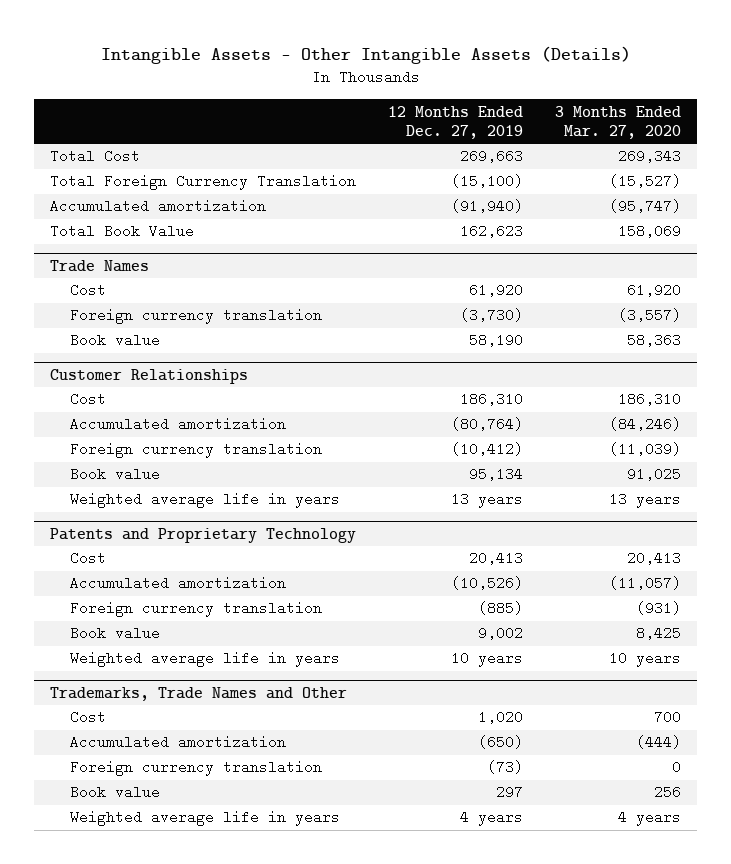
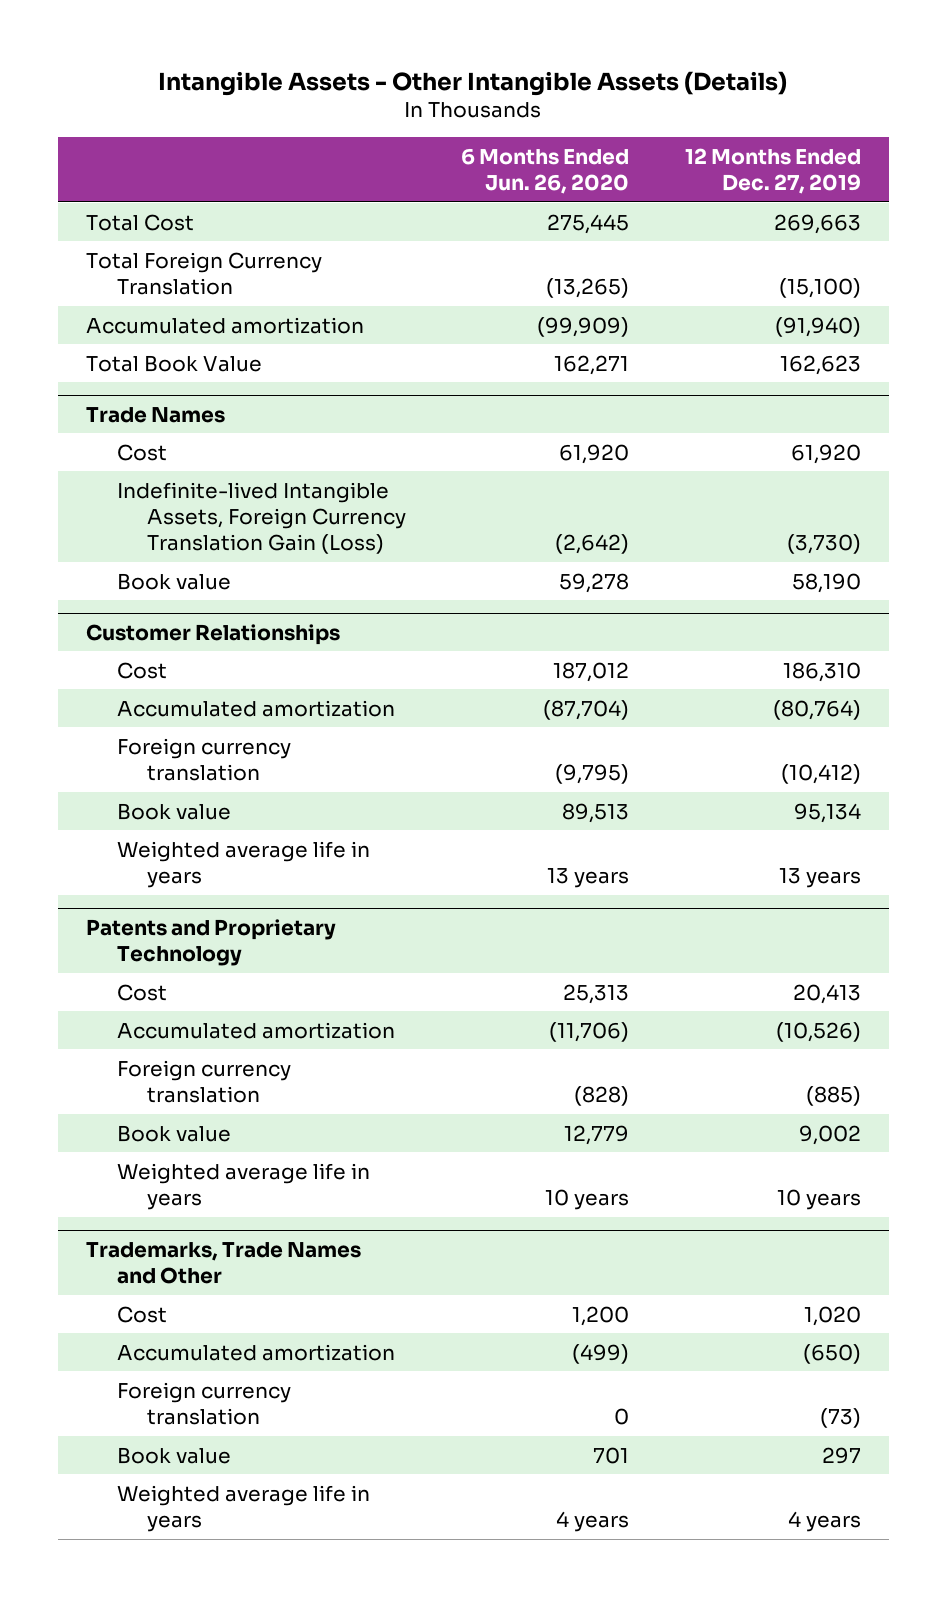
- | 12 Months Ended Dec. 27, 2019 | 3 Months Ended Mar. 27, 2020
+ | 6 Months Ended Jun. 26, 2020 | 12 Months Ended Dec. 27, 2019
@ Trade Names
- Foreign currency translation | (3,730) | (3,557)
+ Indefinite-lived Intangible Assets, Foreign Currency Translation Gain (Loss) | (2,642) | (3,730)

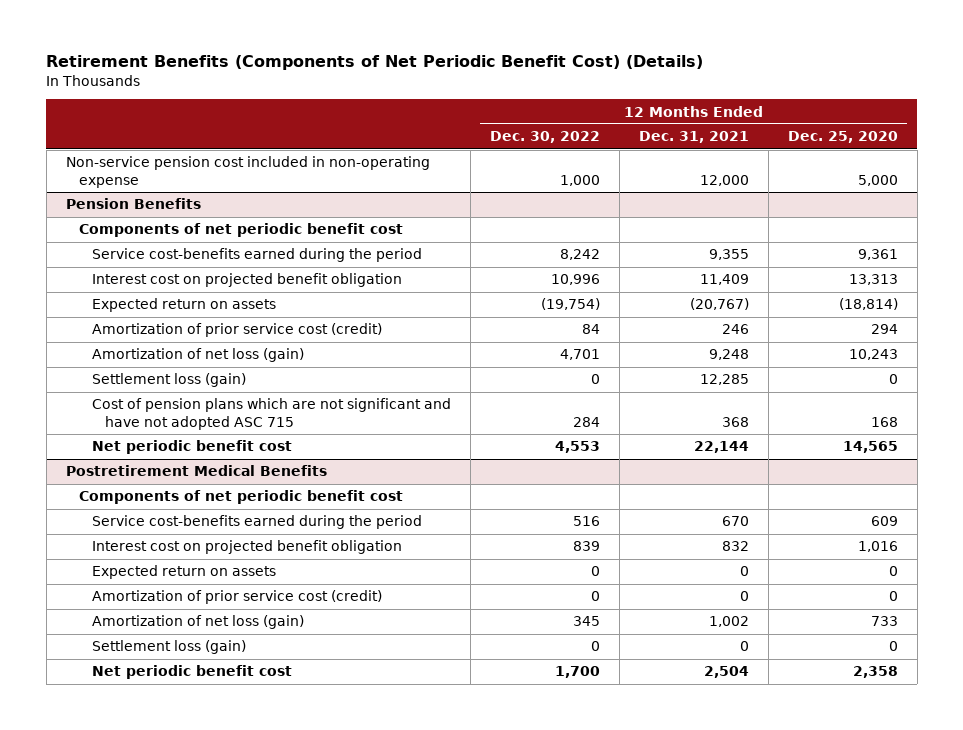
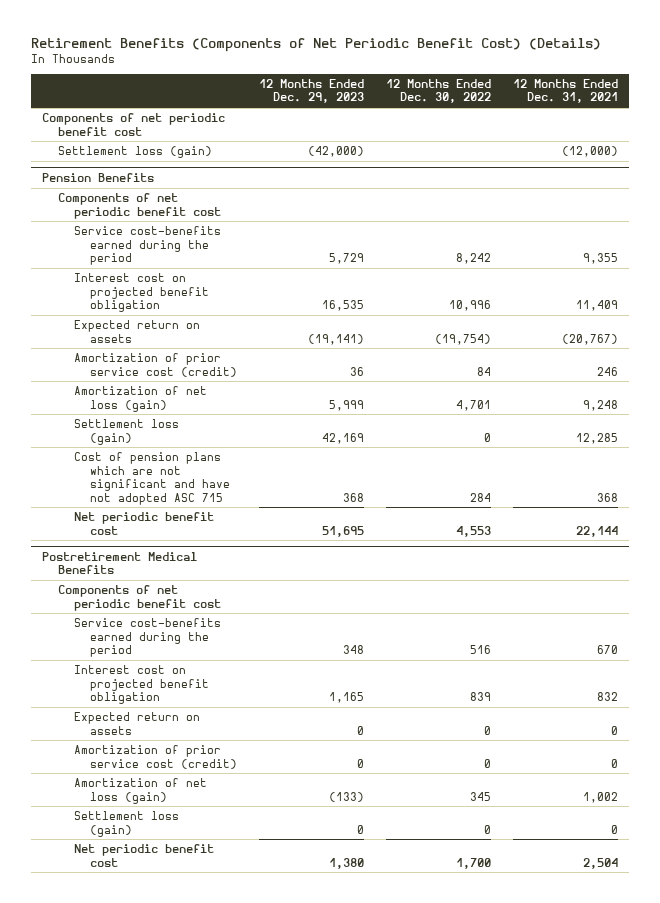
- | 12 Months Ended Dec. 30, 2022 | 12 Months Ended Dec. 31, 2021 | 12 Months Ended Dec. 25, 2020
+ | 12 Months Ended Dec. 29, 2023 | 12 Months Ended Dec. 30, 2022 | 12 Months Ended Dec. 31, 2021
- Non-service pension cost included in non-operating expense | 1,000 | 12,000 | 5,000
+ Components of net periodic benefit cost
+ Settlement loss (gain) | (42,000) | | (12,000)

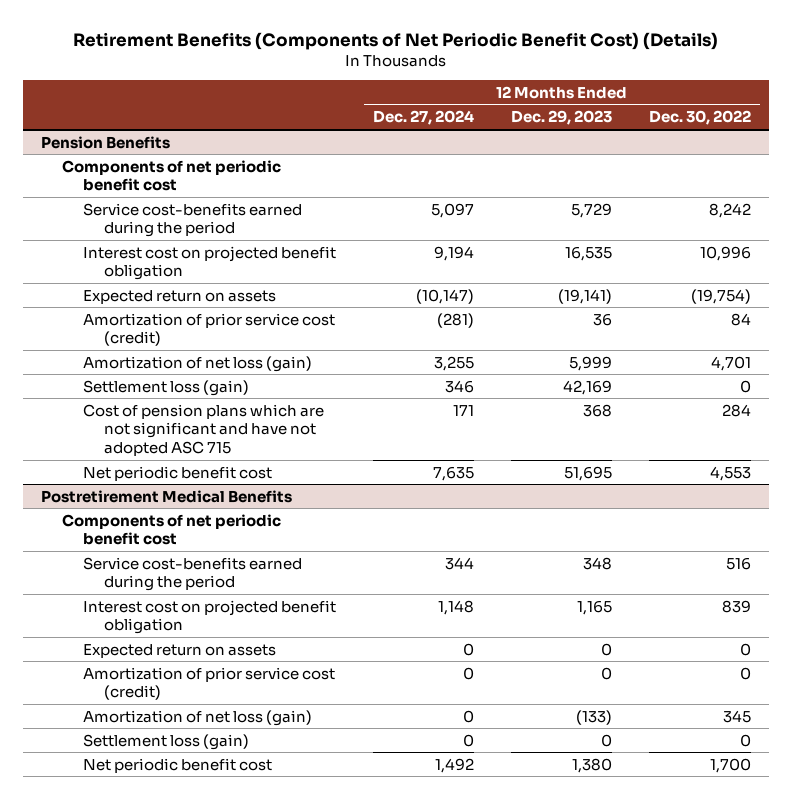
- | 12 Months Ended Dec. 29, 2023 | 12 Months Ended Dec. 30, 2022 | 12 Months Ended Dec. 31, 2021
+ | 12 Months Ended Dec. 27, 2024 | 12 Months Ended Dec. 29, 2023 | 12 Months Ended Dec. 30, 2022
- Components of net periodic benefit cost
- Settlement loss (gain) | (42,000) | | (12,000)

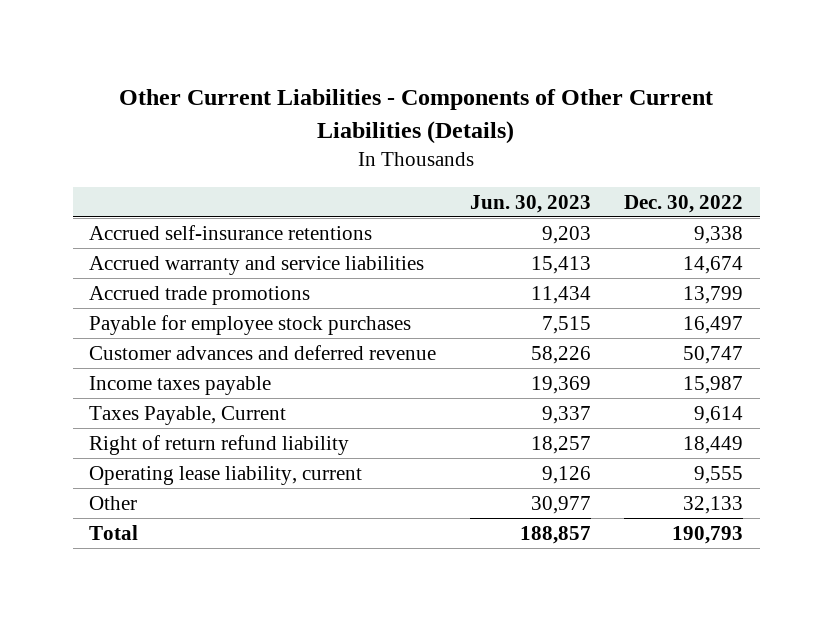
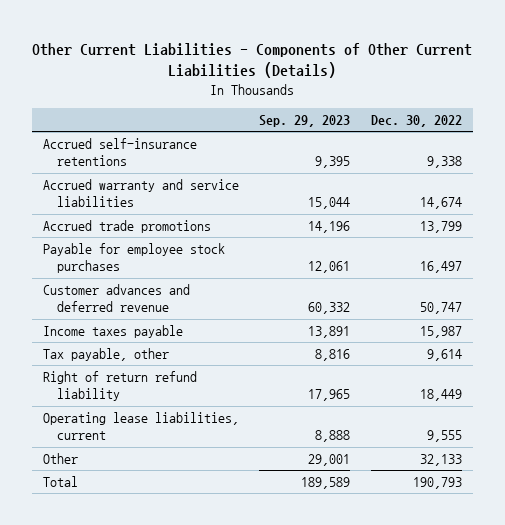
- | Jun. 30, 2023 | Dec. 30, 2022
+ | Sep. 29, 2023 | Dec. 30, 2022
- Taxes Payable, Current | 9,337 | 9,614
+ Tax payable, other | 8,816 | 9,614
- Operating lease liability, current | 9,126 | 9,555
+ Operating lease liabilities, current | 8,888 | 9,555

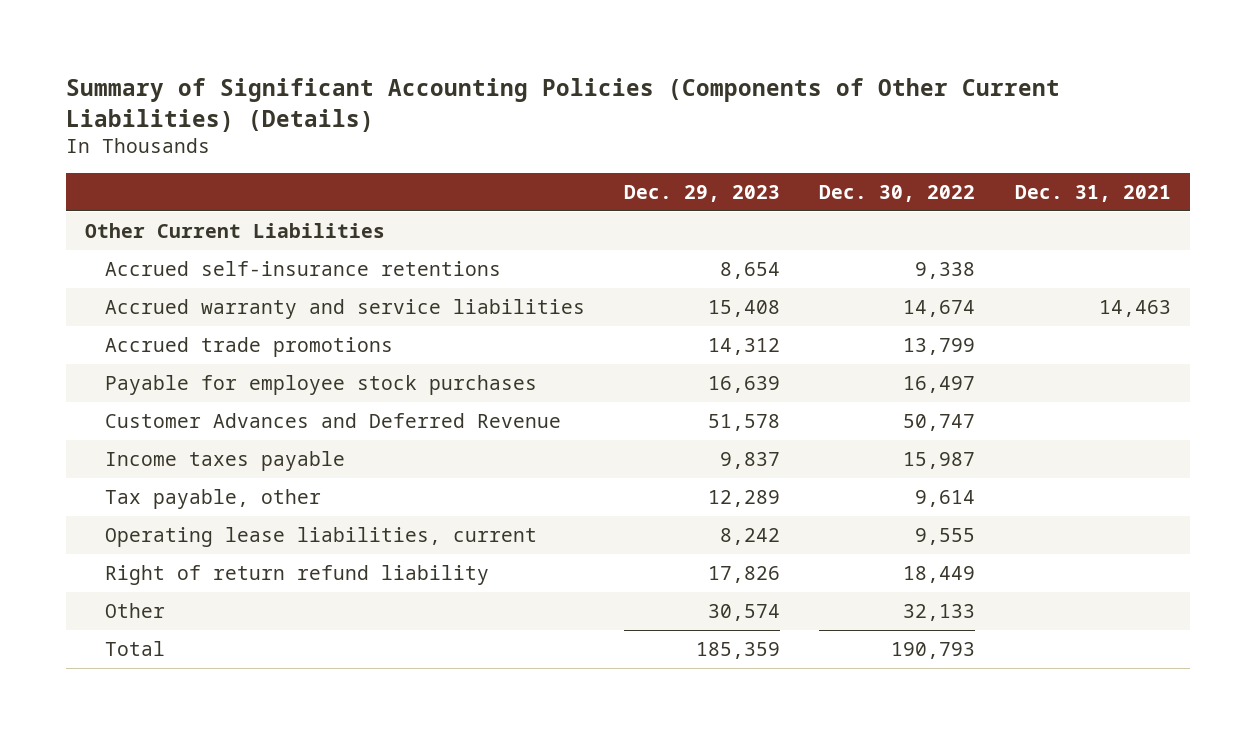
- Other Current Liabilities - Components of Other Current Liabilities (Details)
+ Summary of Significant Accounting Policies (Components of Other Current Liabilities) (Details)
- | Sep. 29, 2023 | Dec. 30, 2022
+ | Dec. 29, 2023 | Dec. 30, 2022 | Dec. 31, 2021
+ Other Current Liabilities
- Customer advances and deferred revenue | 60,332 | 50,747
+ Customer Advances and Deferred Revenue | 51,578 | 50,747 |
moved down: Right of return refund liability | 17,826 | 18,449 |

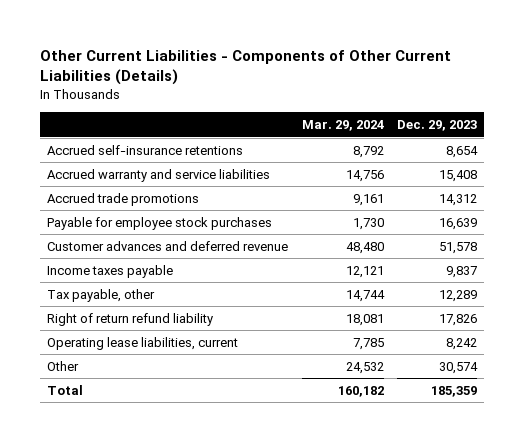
- Summary of Significant Accounting Policies (Components of Other Current Liabilities) (Details)
+ Other Current Liabilities - Components of Other Current Liabilities (Details)
- | Dec. 29, 2023 | Dec. 30, 2022 | Dec. 31, 2021
+ | Mar. 29, 2024 | Dec. 29, 2023
- Other Current Liabilities
- Customer Advances and Deferred Revenue | 51,578 | 50,747 |
+ Customer advances and deferred revenue | 48,480 | 51,578
moved down: Operating lease liabilities, current | 7,785 | 8,242

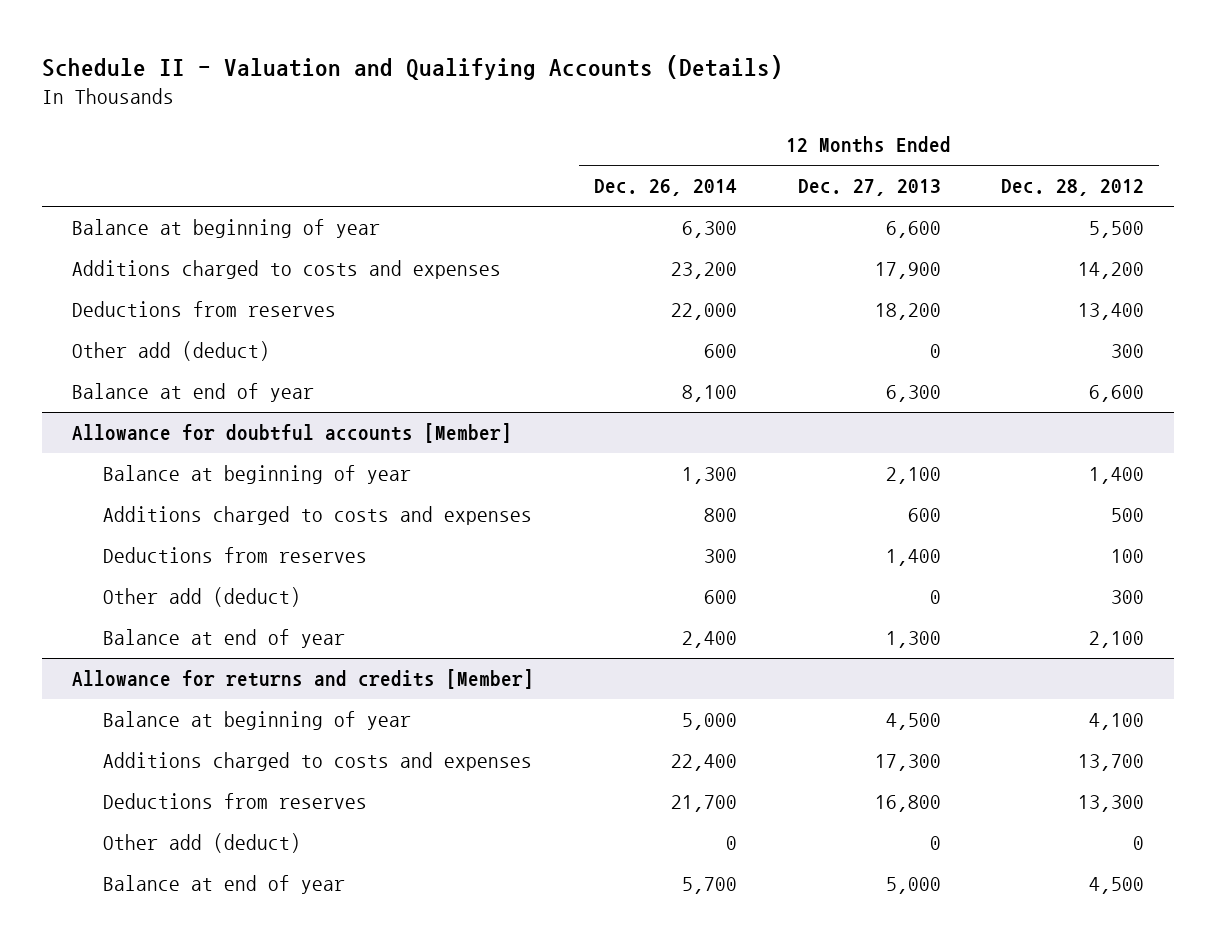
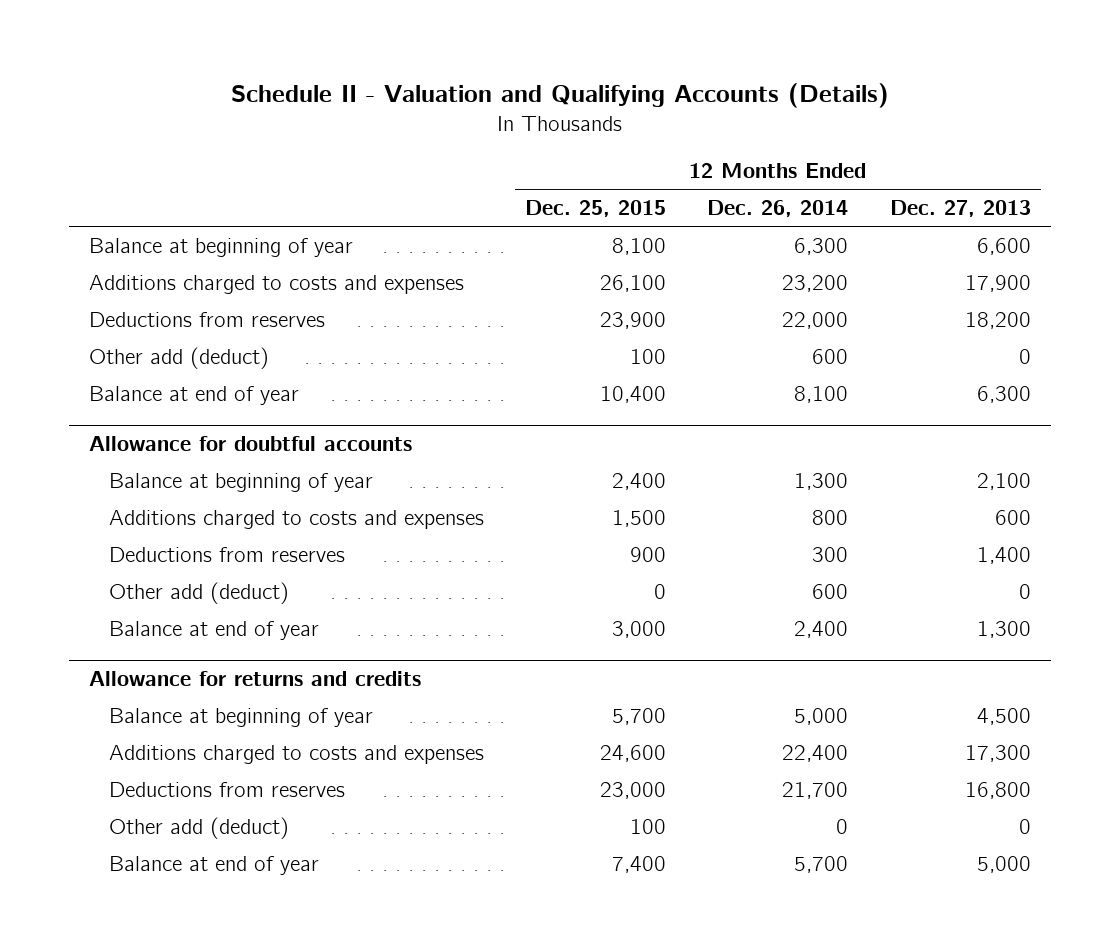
- | 12 Months Ended Dec. 26, 2014 | 12 Months Ended Dec. 27, 2013 | 12 Months Ended Dec. 28, 2012
+ | 12 Months Ended Dec. 25, 2015 | 12 Months Ended Dec. 26, 2014 | 12 Months Ended Dec. 27, 2013
- Allowance for doubtful accounts [Member]
+ Allowance for doubtful accounts
- Allowance for returns and credits [Member]
+ Allowance for returns and credits

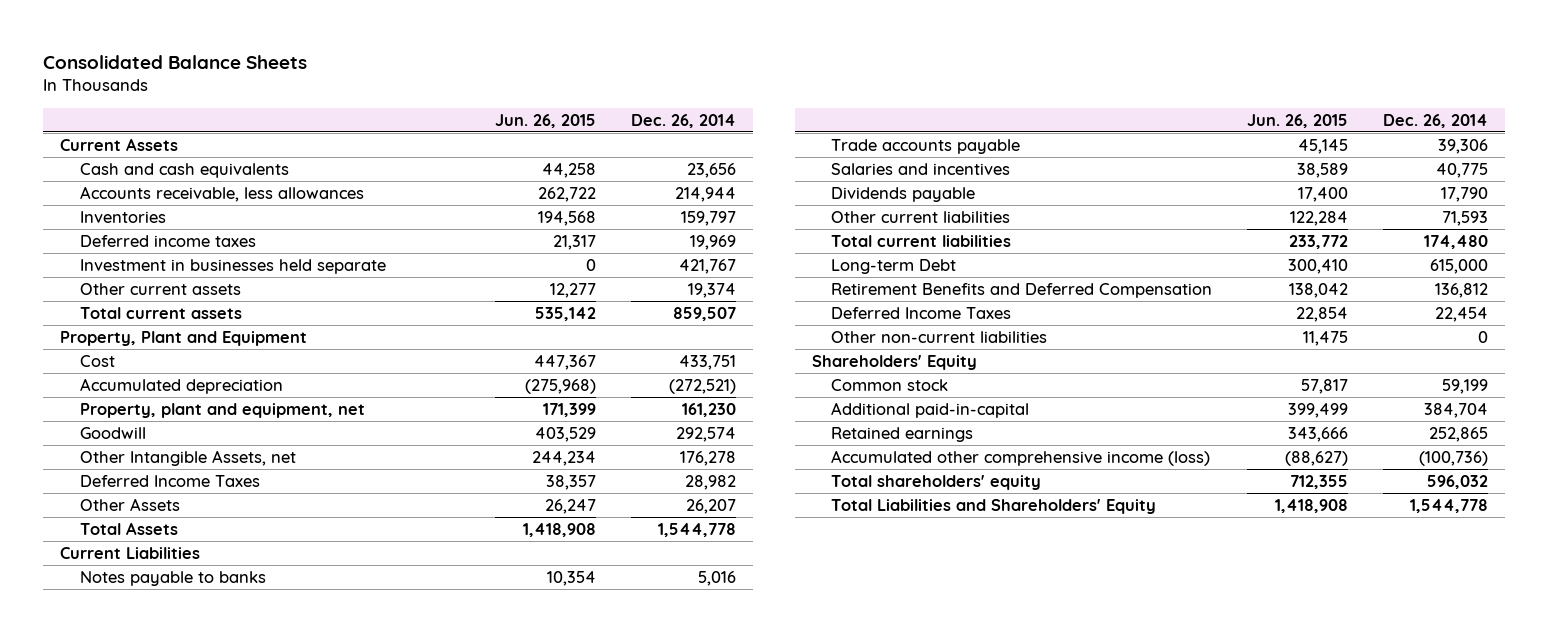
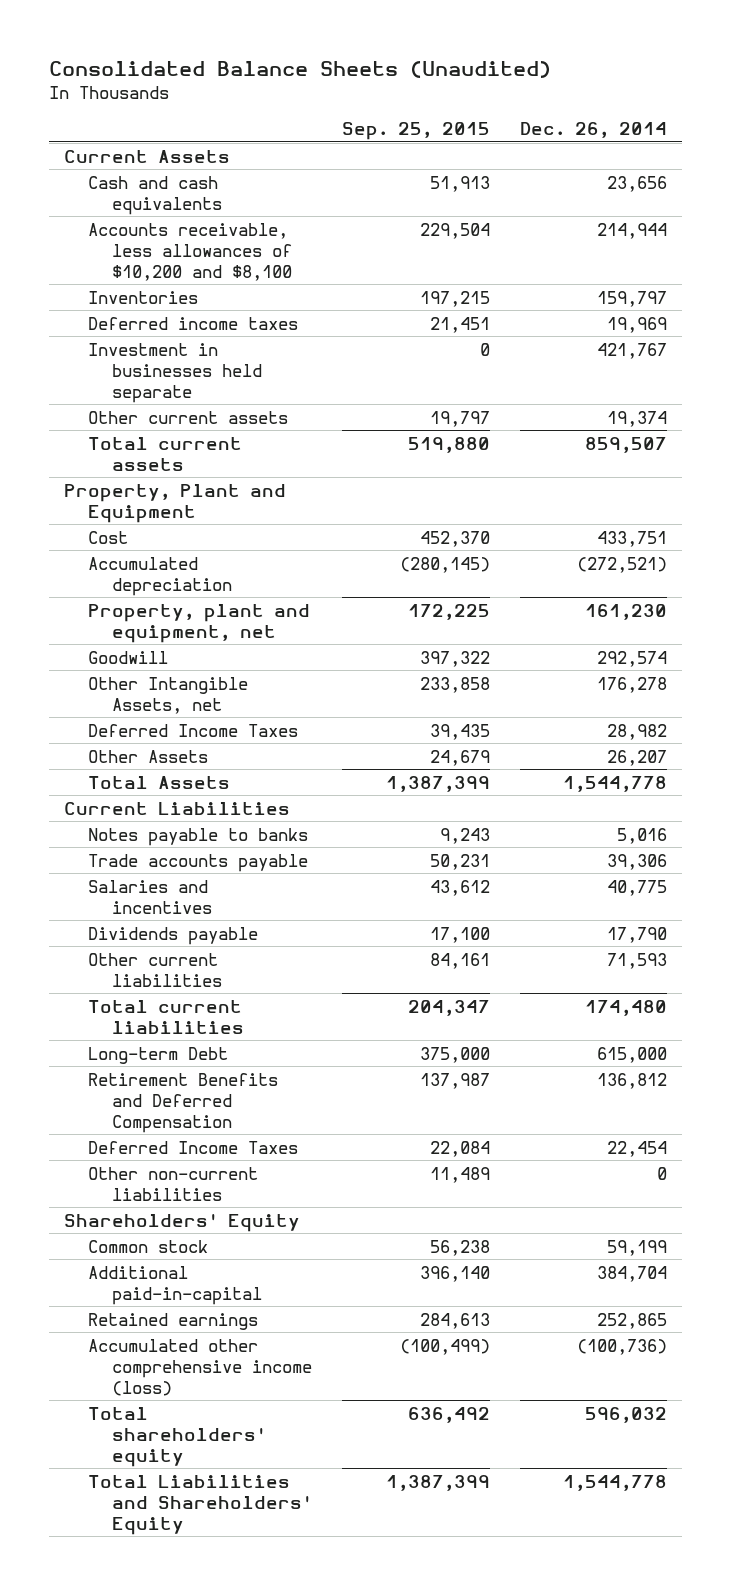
- Consolidated Balance Sheets
+ Consolidated Balance Sheets (Unaudited)
- | Jun. 26, 2015 | Dec. 26, 2014
+ | Sep. 25, 2015 | Dec. 26, 2014
- Accounts receivable, less allowances | 262,722 | 214,944
+ Accounts receivable, less allowances of $10,200 and $8,100 | 229,504 | 214,944

